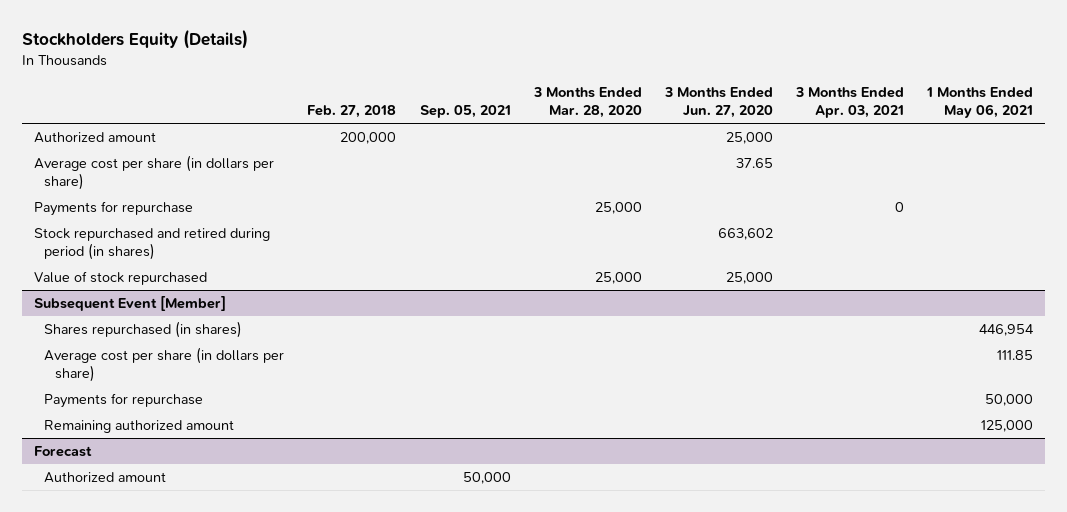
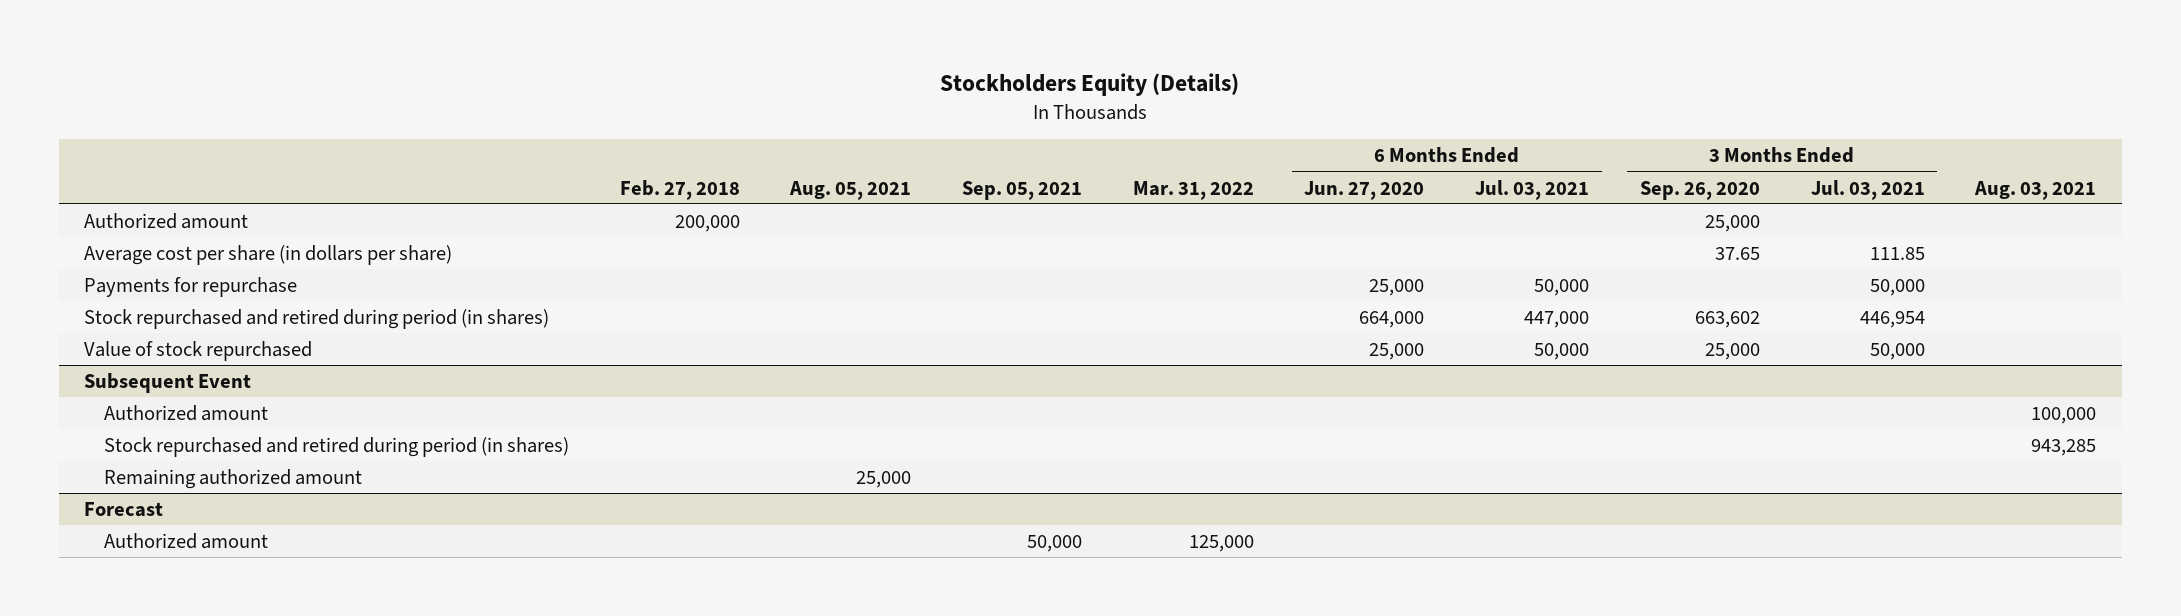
- | Feb. 27, 2018 | Sep. 05, 2021 | 3 Months Ended Mar. 28, 2020 | 3 Months Ended Jun. 27, 2020 | 3 Months Ended Apr. 03, 2021 | 1 Months Ended May 06, 2021
+ | Feb. 27, 2018 | Aug. 05, 2021 | Sep. 05, 2021 | Mar. 31, 2022 | 6 Months Ended Jun. 27, 2020 | 6 Months Ended Jul. 03, 2021 | 3 Months Ended Sep. 26, 2020 | 3 Months Ended Jul. 03, 2021 | Aug. 03, 2021
- Subsequent Event [Member]
- Shares repurchased (in shares) | | | | | | 446,954
- Average cost per share (in dollars per share) | | | | | | 111.85
- Payments for repurchase | | | | | | 50,000
+ Subsequent Event
+ Authorized amount | | | | | | | | | 100,000
+ Stock repurchased and retired during period (in shares) | | | | | | | | | 943,285

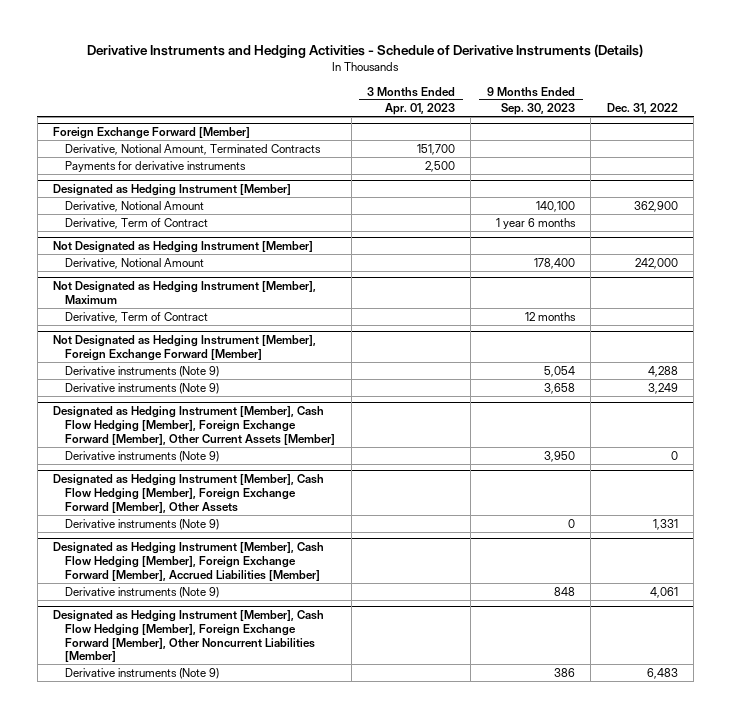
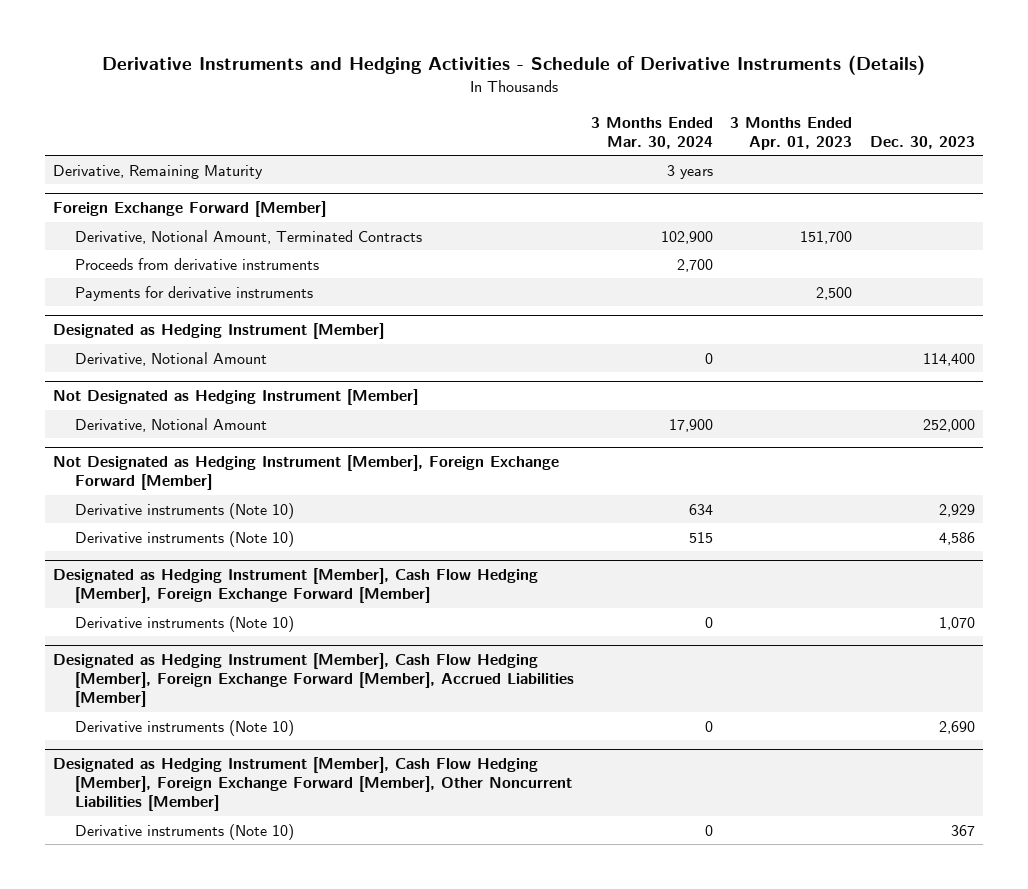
- | 3 Months Ended Apr. 01, 2023 | 9 Months Ended Sep. 30, 2023 | Dec. 31, 2022
+ | 3 Months Ended Mar. 30, 2024 | 3 Months Ended Apr. 01, 2023 | Dec. 30, 2023
+ Derivative, Remaining Maturity | 3 years | |
@ Foreign Exchange Forward [Member]
+ Proceeds from derivative instruments | 2,700 | |
@ Designated as Hedging Instrument [Member]
- Derivative, Term of Contract | | 1 year 6 months |
- Not Designated as Hedging Instrument [Member], Maximum
- Derivative, Term of Contract | | 12 months |
@ Not Designated as Hedging Instrument [Member], Foreign Exchange Forward [Member]
- Derivative instruments (Note 9) | | 5,054 | 4,288
- Derivative instruments (Note 9) | | 3,658 | 3,249
- Designated as Hedging Instrument [Member], Cash Flow Hedging [Member], Foreign Exchange Forward [Member], Other Current Assets [Member]
- Derivative instruments (Note 9) | | 3,950 | 0
- Designated as Hedging Instrument [Member], Cash Flow Hedging [Member], Foreign Exchange Forward [Member], Other Assets
- Derivative instruments (Note 9) | | 0 | 1,331
@ Not Designated as Hedging Instrument [Member], Foreign Exchange Forward [Member]
+ Derivative instruments (Note 10) | 634 | | 2,929
+ Derivative instruments (Note 10) | 515 | | 4,586
+ Designated as Hedging Instrument [Member], Cash Flow Hedging [Member], Foreign Exchange Forward [Member]
+ Derivative instruments (Note 10) | 0 | | 1,070
@ Designated as Hedging Instrument [Member], Cash Flow Hedging [Member], Foreign Exchange Forward [Member], Accrued Liabilities [Member]
- Derivative instruments (Note 9) | | 848 | 4,061
+ Derivative instruments (Note 10) | 0 | | 2,690
@ Designated as Hedging Instrument [Member], Cash Flow Hedging [Member], Foreign Exchange Forward [Member], Other Noncurrent Liabilities [Member]
- Derivative instruments (Note 9) | | 386 | 6,483
+ Derivative instruments (Note 10) | 0 | | 367

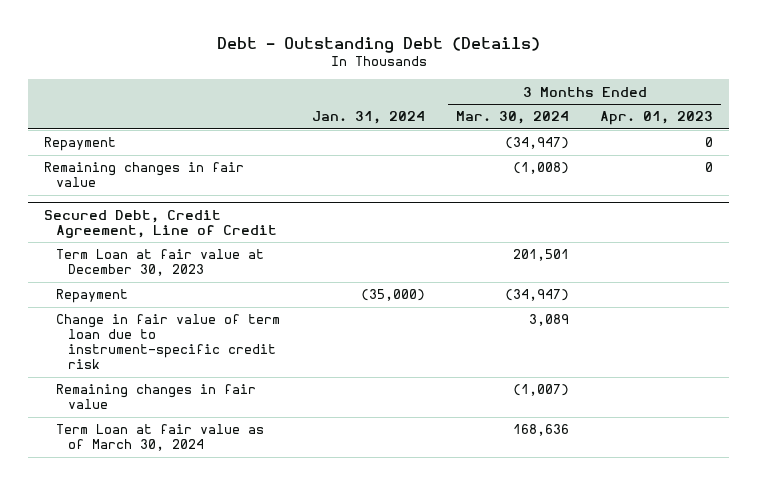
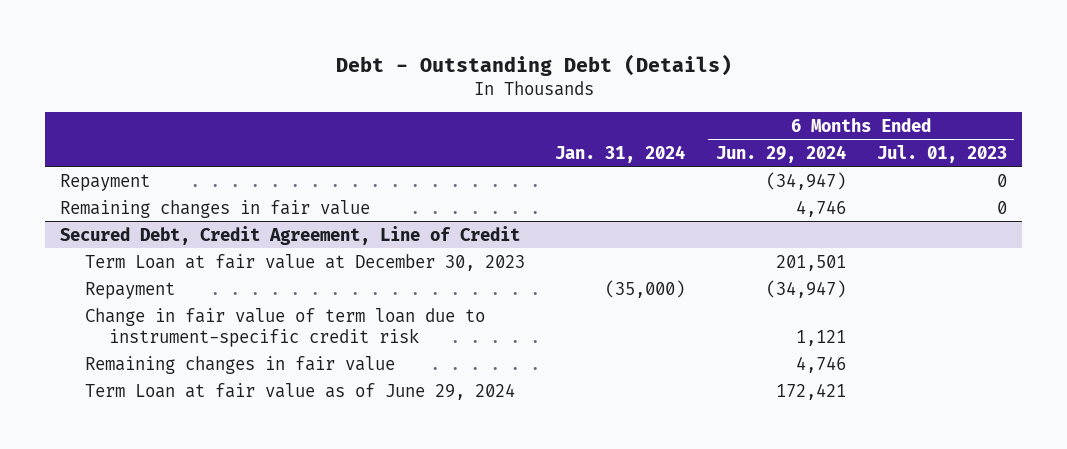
- | Jan. 31, 2024 | 3 Months Ended Mar. 30, 2024 | 3 Months Ended Apr. 01, 2023
+ | Jan. 31, 2024 | 6 Months Ended Jun. 29, 2024 | 6 Months Ended Jul. 01, 2023
@ Secured Debt, Credit Agreement, Line of Credit
- Term Loan at fair value as of March 30, 2024 | | 168,636 |
+ Term Loan at fair value as of June 29, 2024 | | 172,421 |

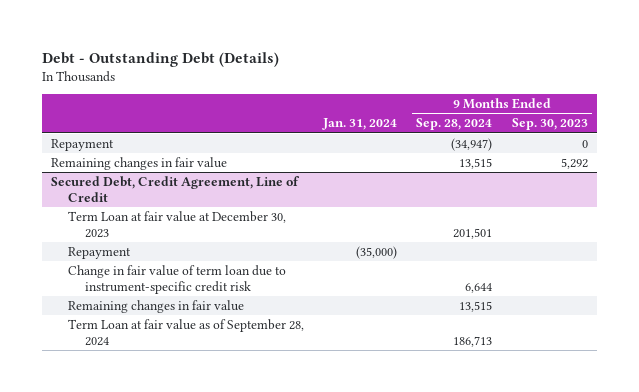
- | Jan. 31, 2024 | 6 Months Ended Jun. 29, 2024 | 6 Months Ended Jul. 01, 2023
+ | Jan. 31, 2024 | 9 Months Ended Sep. 28, 2024 | 9 Months Ended Sep. 30, 2023
@ Secured Debt, Credit Agreement, Line of Credit
- Term Loan at fair value as of June 29, 2024 | | 172,421 |
+ Term Loan at fair value as of September 28, 2024 | | 186,713 |

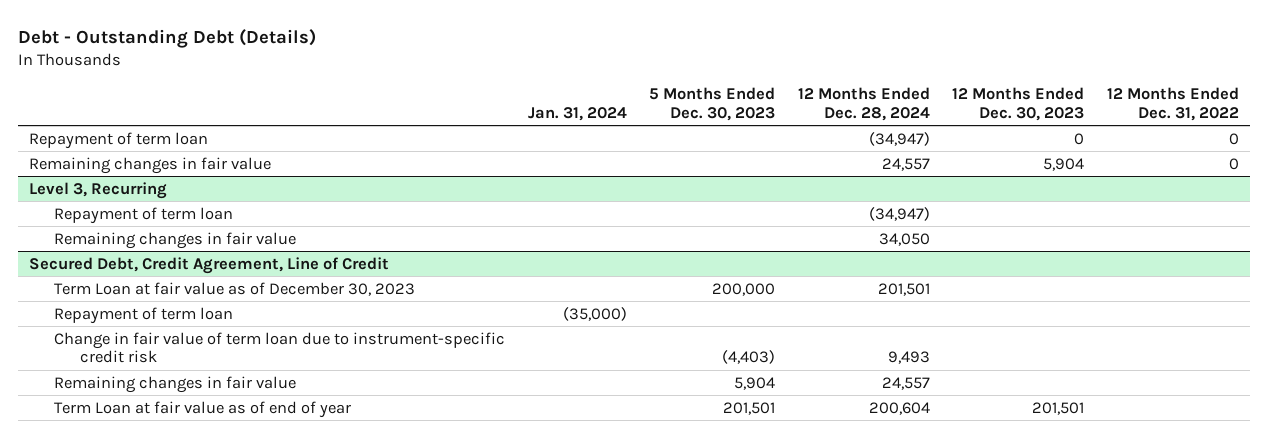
- | Jan. 31, 2024 | 9 Months Ended Sep. 28, 2024 | 9 Months Ended Sep. 30, 2023
+ | Jan. 31, 2024 | 5 Months Ended Dec. 30, 2023 | 12 Months Ended Dec. 28, 2024 | 12 Months Ended Dec. 30, 2023 | 12 Months Ended Dec. 31, 2022
- Repayment | | (34,947) | 0
+ Repayment of term loan | | | (34,947) | 0 | 0
+ Level 3, Recurring
+ Repayment of term loan | | | (34,947) | |
+ Remaining changes in fair value | | | 34,050 | |
@ Secured Debt, Credit Agreement, Line of Credit
- Term Loan at fair value at December 30, 2023 | | 201,501 |
- Repayment | (35,000) | |
+ Term Loan at fair value as of December 30, 2023 | | 200,000 | 201,501 | |
+ Repayment of term loan | (35,000) | | | |
- Term Loan at fair value as of September 28, 2024 | | 186,713 |
+ Term Loan at fair value as of end of year | | 201,501 | 200,604 | 201,501 |

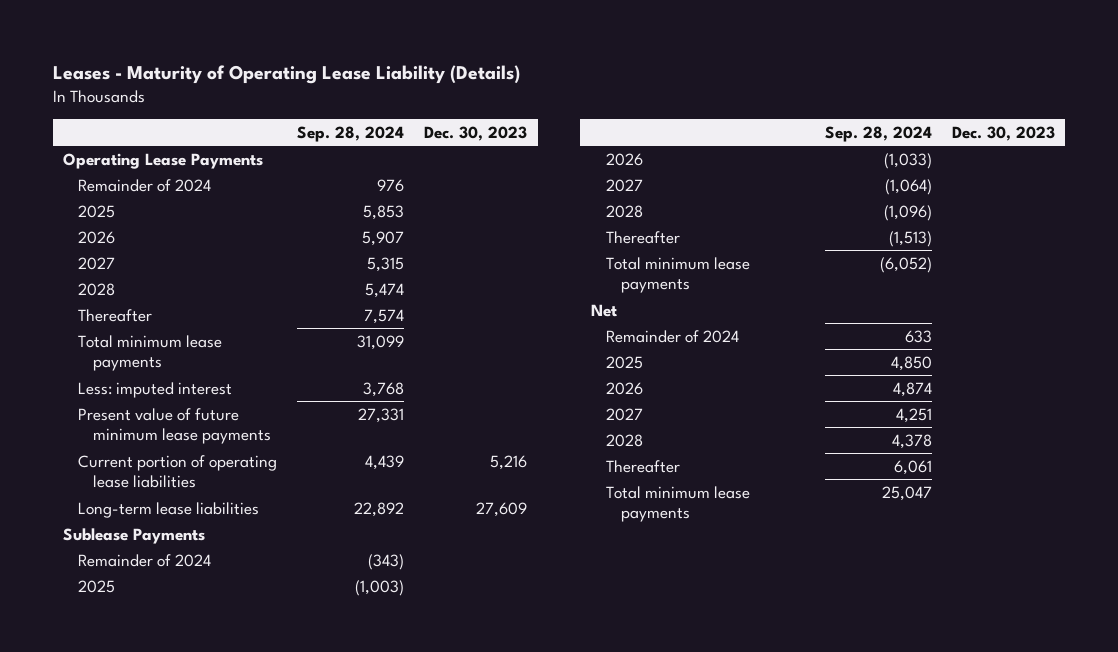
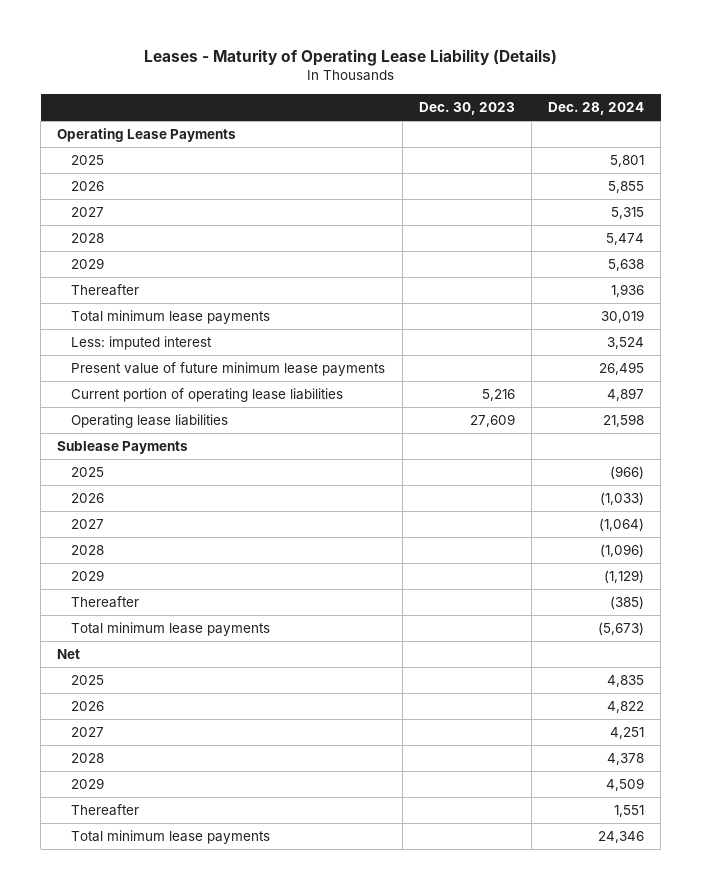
- | Sep. 28, 2024 | Dec. 30, 2023
+ | Dec. 30, 2023 | Dec. 28, 2024
- Remainder of 2024 | 976 |
+ 2029 | | 5,638
- Long-term lease liabilities | 22,892 | 27,609
+ Operating lease liabilities | 27,609 | 21,598
- Remainder of 2024 | (343) |
+ 2029 | | (1,129)
- Remainder of 2024 | 633 |
+ 2029 | | 4,509

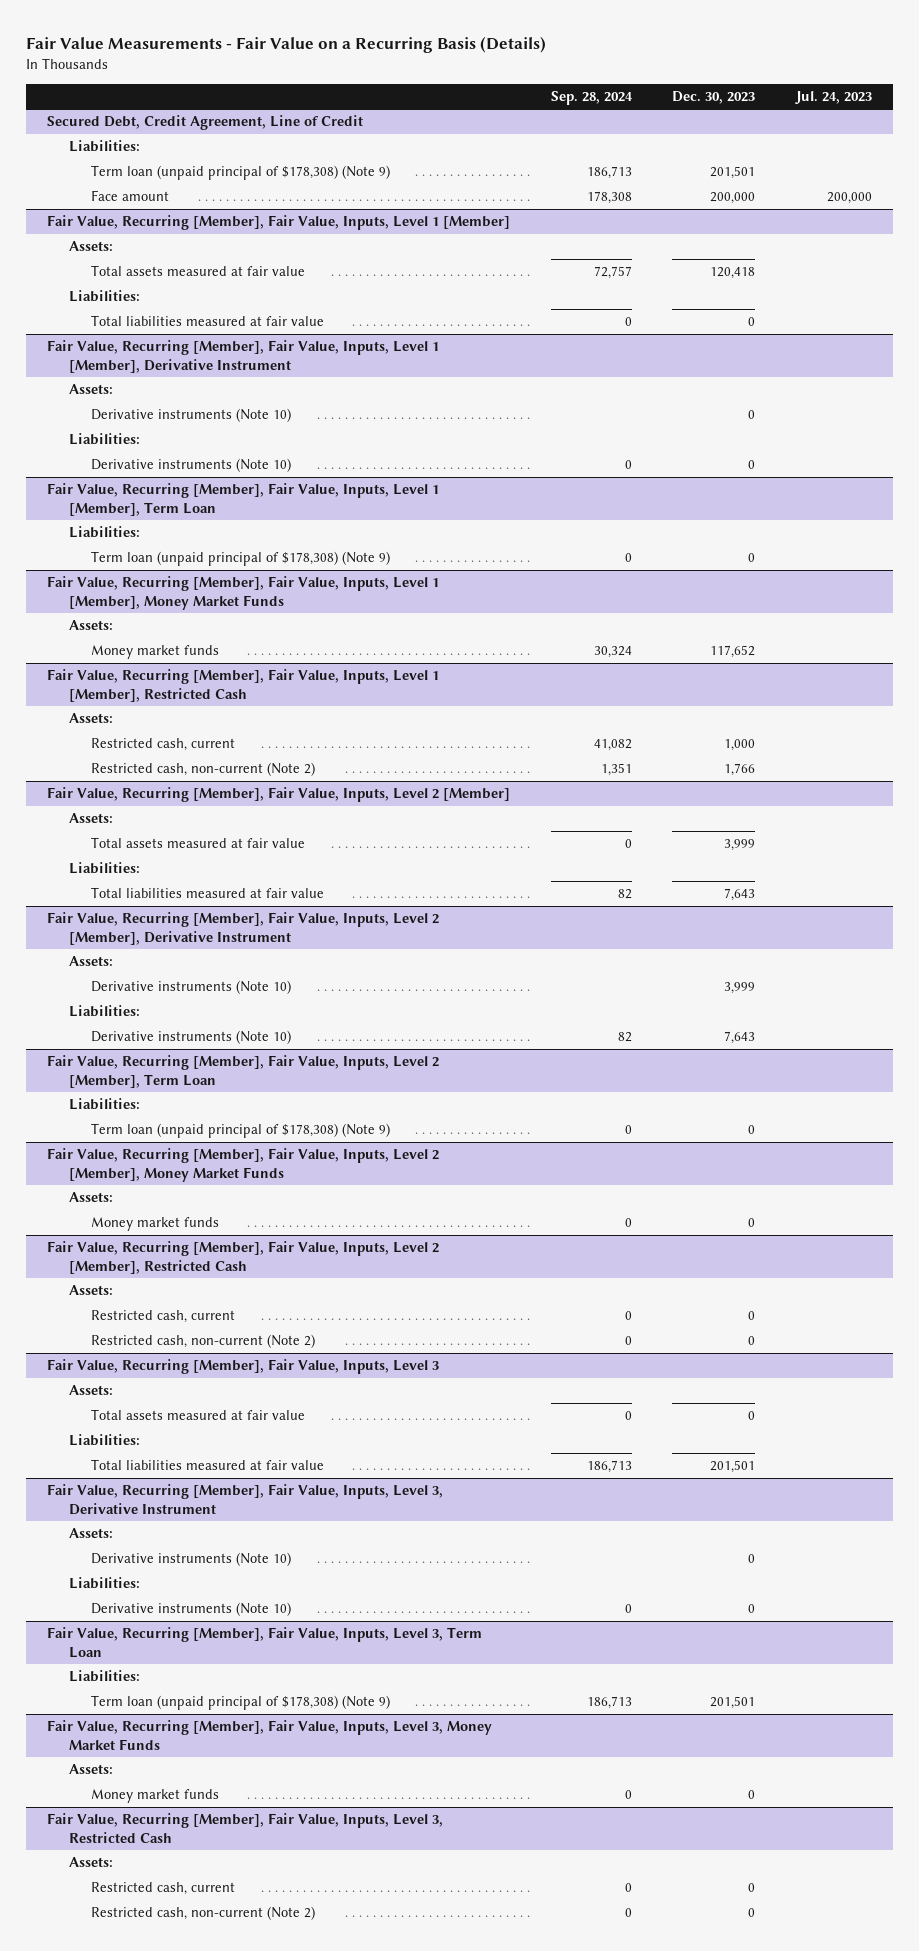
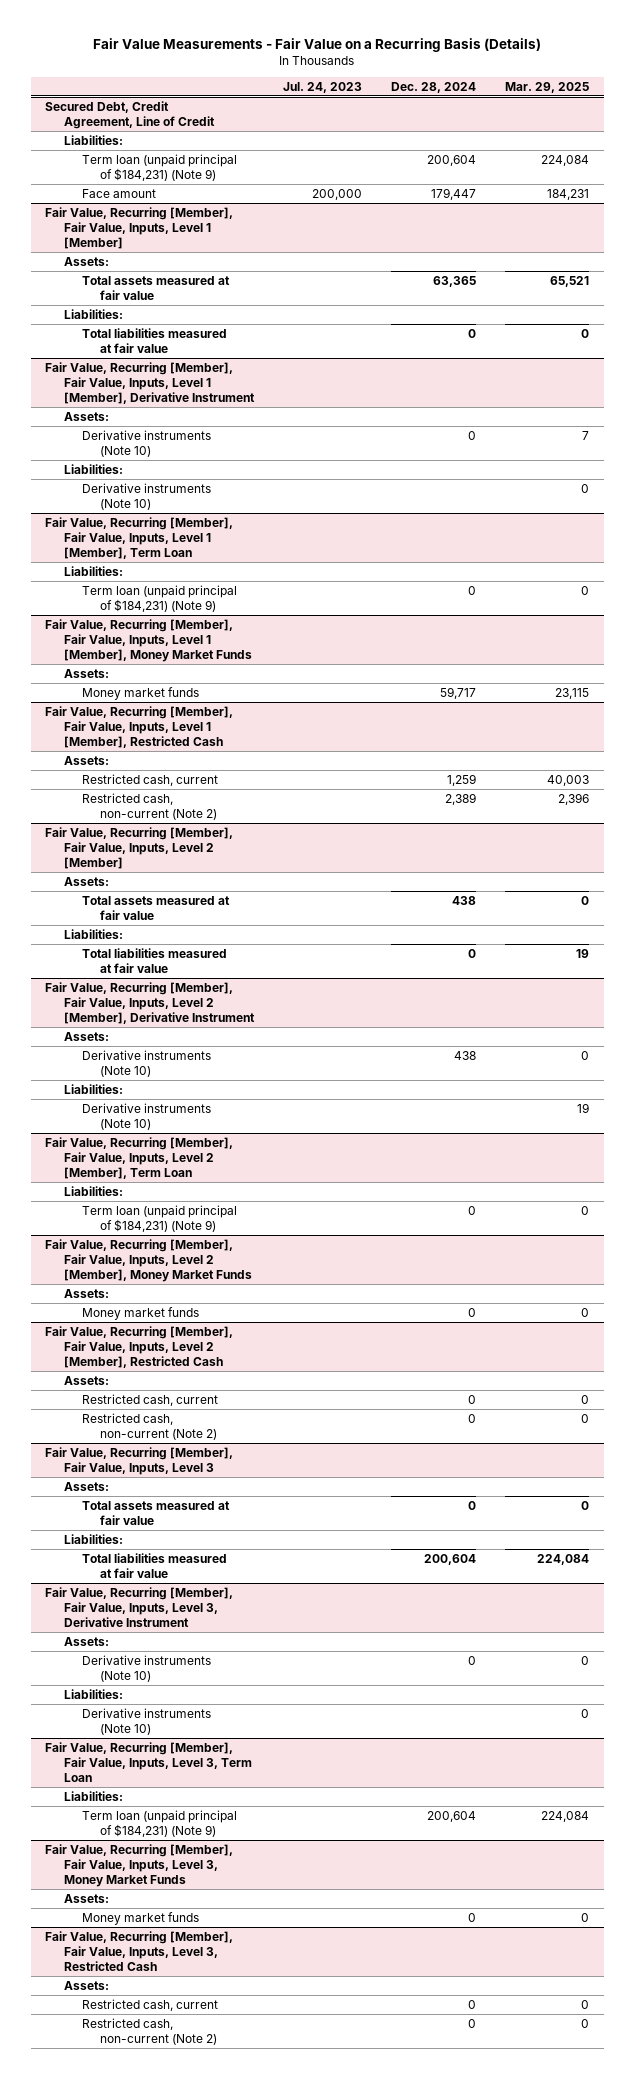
- | Sep. 28, 2024 | Dec. 30, 2023 | Jul. 24, 2023
+ | Jul. 24, 2023 | Dec. 28, 2024 | Mar. 29, 2025
@ Secured Debt, Credit Agreement, Line of Credit
- Term loan (unpaid principal of $178,308) (Note 9) | 186,713 | 201,501 |
+ Term loan (unpaid principal of $184,231) (Note 9) | | 200,604 | 224,084
@ Fair Value, Recurring [Member], Fair Value, Inputs, Level 1 [Member], Term Loan
- Term loan (unpaid principal of $178,308) (Note 9) | 0 | 0 |
+ Term loan (unpaid principal of $184,231) (Note 9) | | 0 | 0
@ Fair Value, Recurring [Member], Fair Value, Inputs, Level 2 [Member], Term Loan
- Term loan (unpaid principal of $178,308) (Note 9) | 0 | 0 |
+ Term loan (unpaid principal of $184,231) (Note 9) | | 0 | 0
@ Fair Value, Recurring [Member], Fair Value, Inputs, Level 3, Term Loan
- Term loan (unpaid principal of $178,308) (Note 9) | 186,713 | 201,501 |
+ Term loan (unpaid principal of $184,231) (Note 9) | | 200,604 | 224,084

